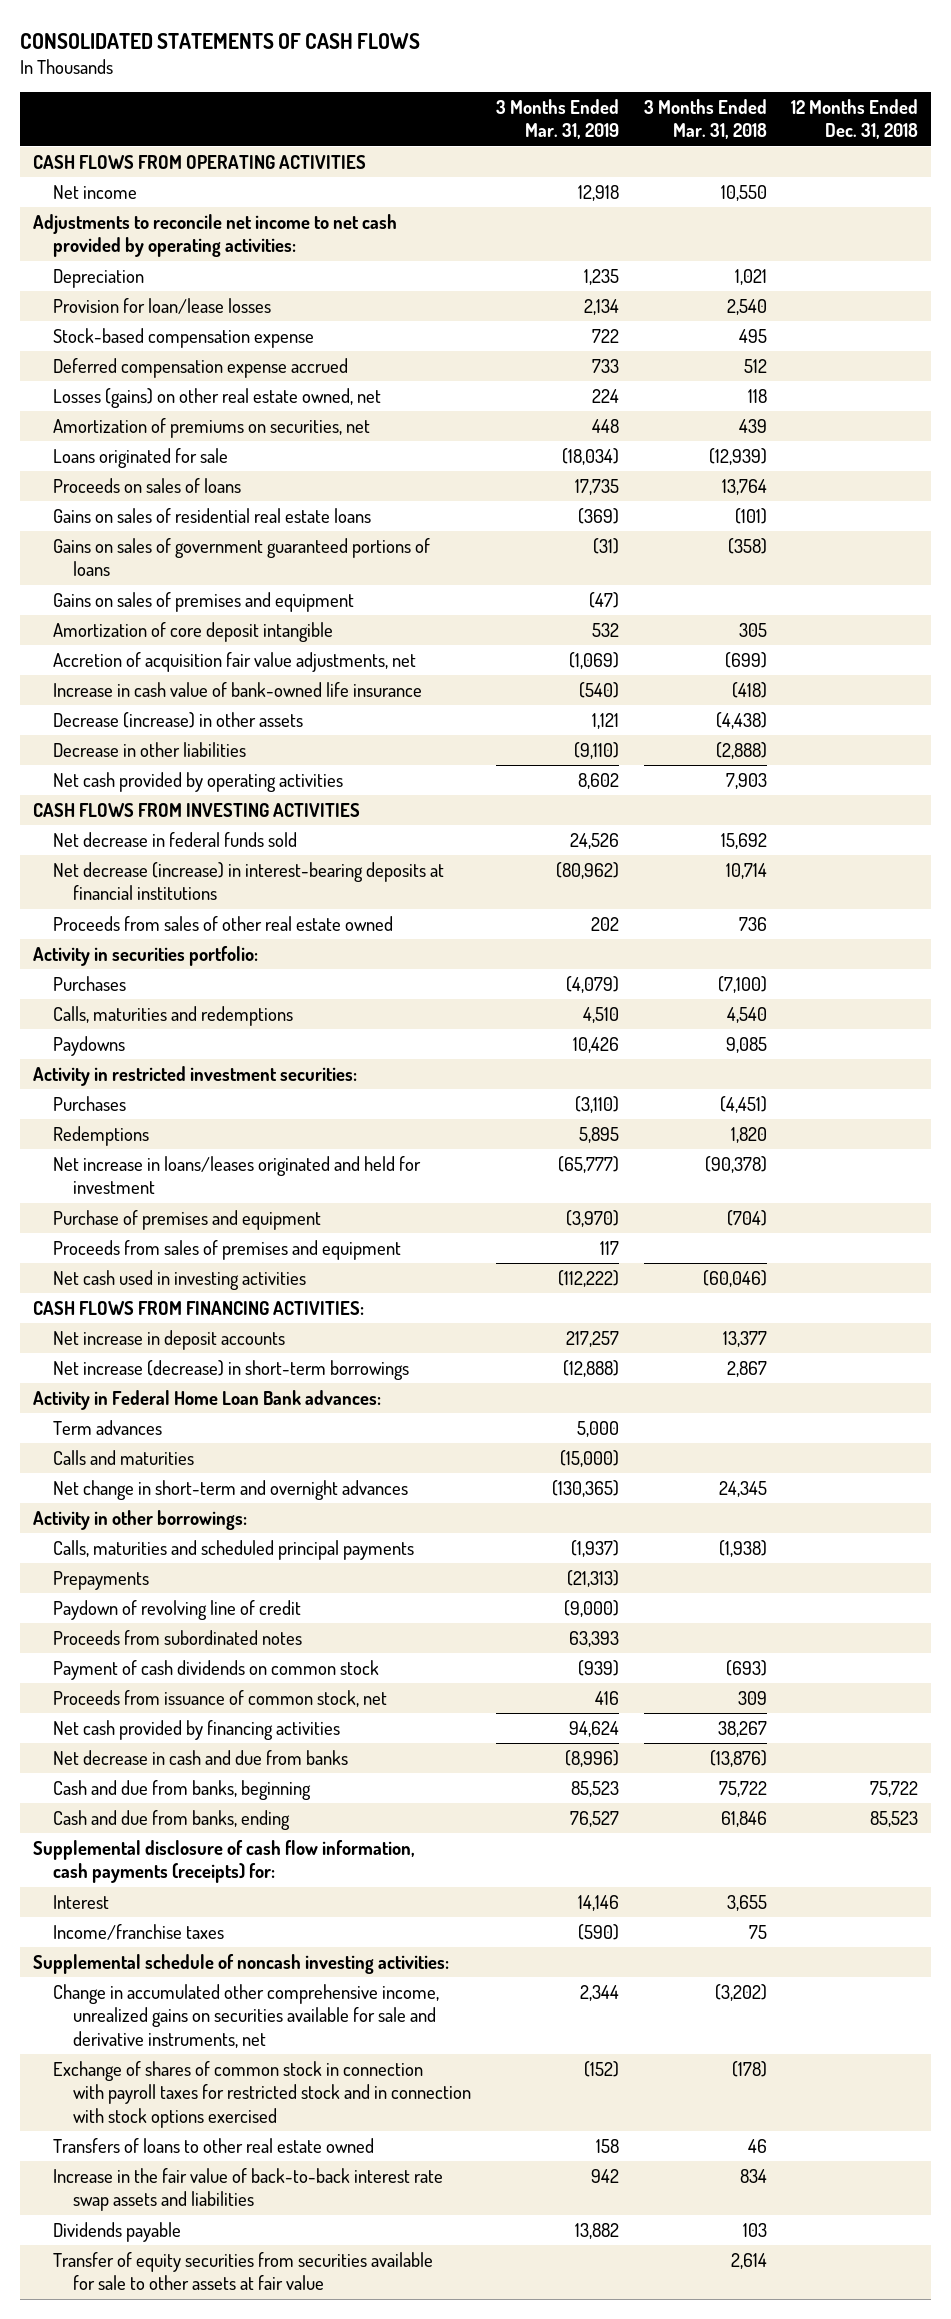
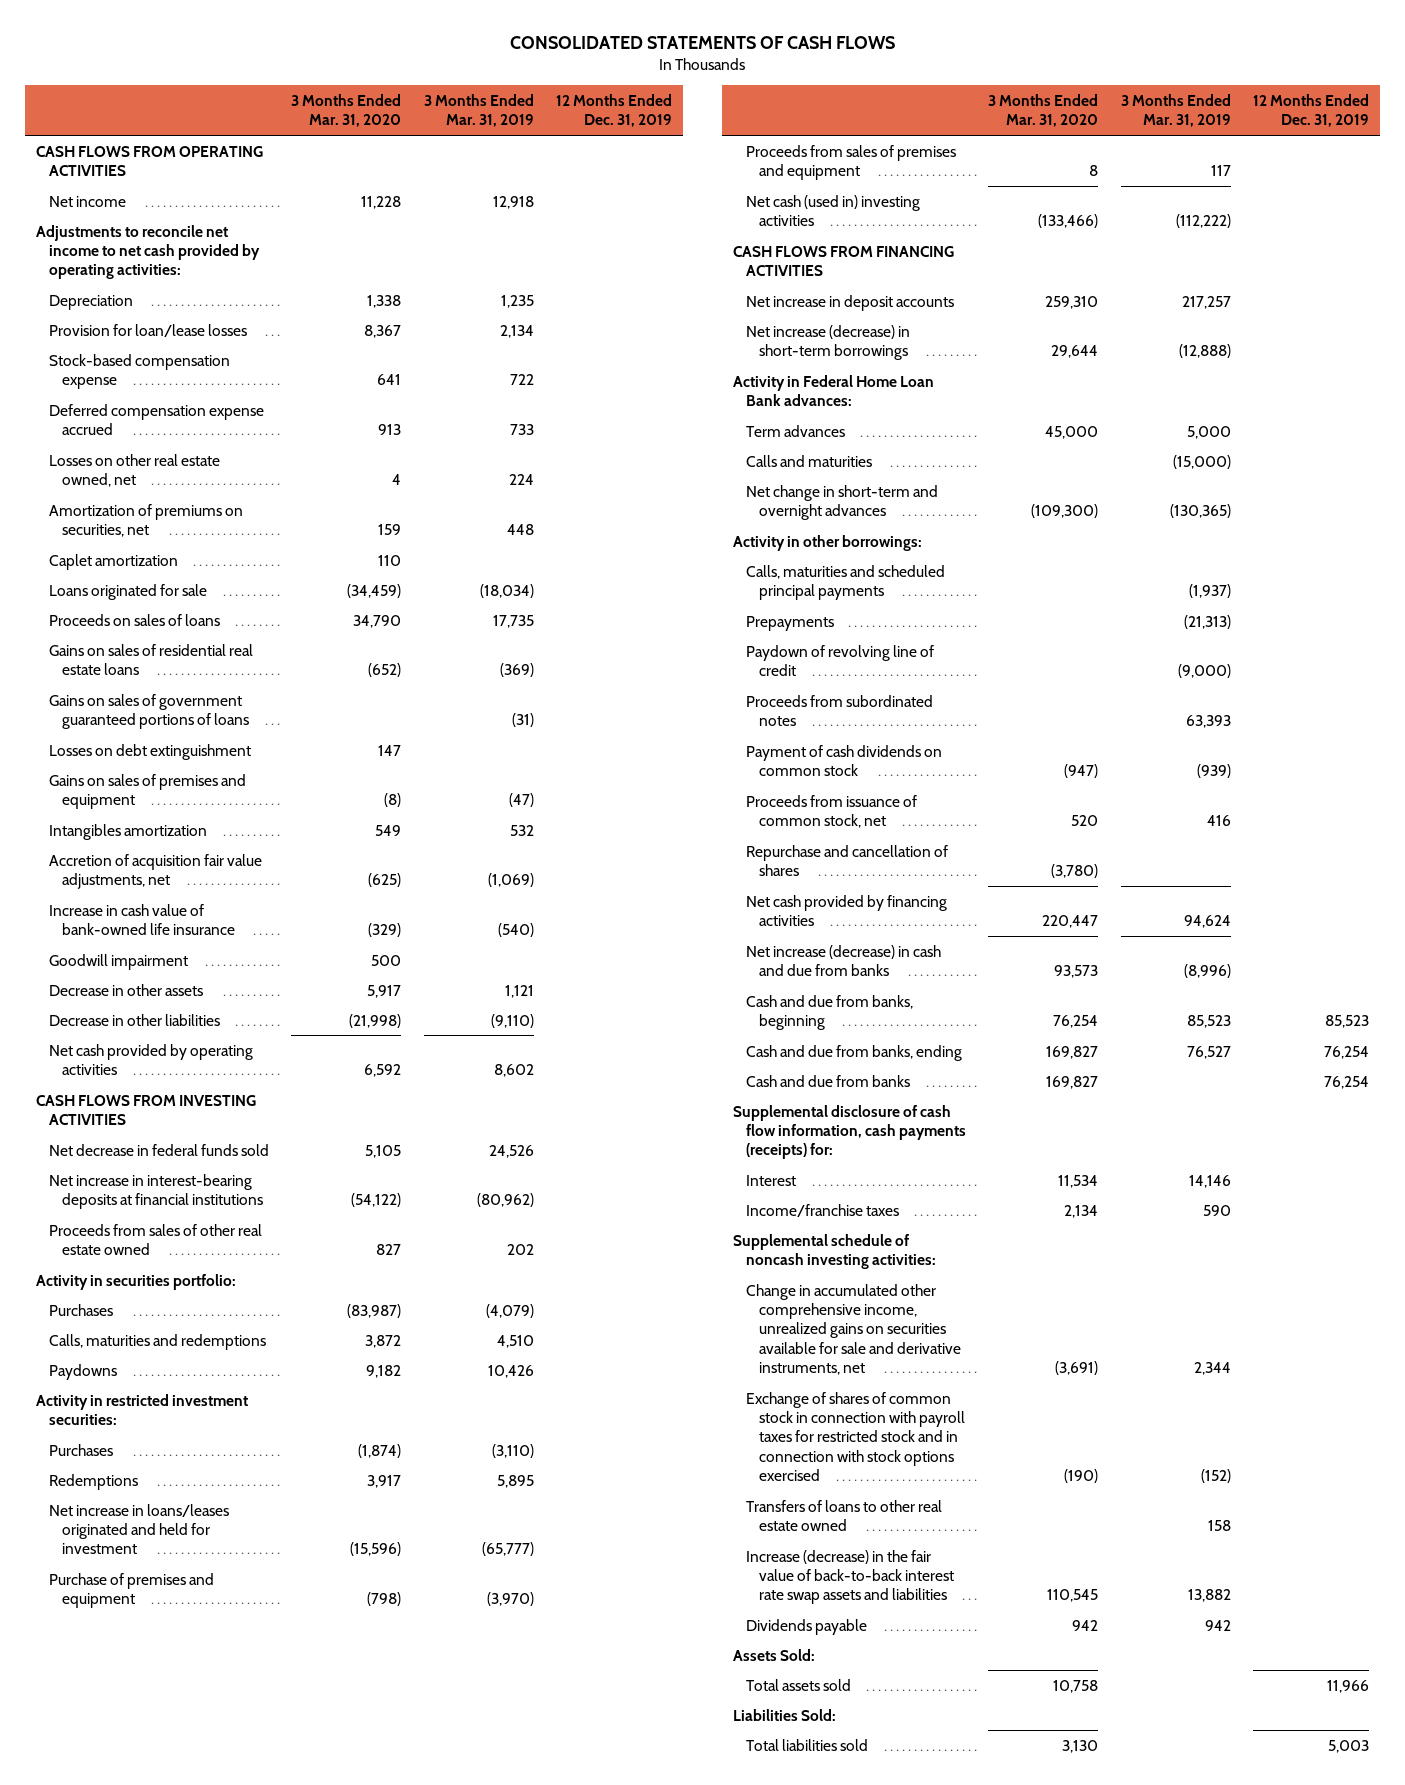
- | 3 Months Ended Mar. 31, 2019 | 3 Months Ended Mar. 31, 2018 | 12 Months Ended Dec. 31, 2018
+ | 3 Months Ended Mar. 31, 2020 | 3 Months Ended Mar. 31, 2019 | 12 Months Ended Dec. 31, 2019
- Losses (gains) on other real estate owned, net | 224 | 118 |
+ Losses on other real estate owned, net | 4 | 224 |
+ Caplet amortization | 110 | |
+ Losses on debt extinguishment | 147 | |
- Amortization of core deposit intangible | 532 | 305 |
+ Intangibles amortization | 549 | 532 |
- Decrease (increase) in other assets | 1,121 | (4,438) |
+ Goodwill impairment | 500 | |
+ Decrease in other assets | 5,917 | 1,121 |
- Net decrease (increase) in interest-bearing deposits at financial institutions | (80,962) | 10,714 |
+ Net increase in interest-bearing deposits at financial institutions | (54,122) | (80,962) |
- Net cash used in investing activities | (112,222) | (60,046) |
- CASH FLOWS FROM FINANCING ACTIVITIES:
+ Net cash (used in) investing activities | (133,466) | (112,222) |
+ CASH FLOWS FROM FINANCING ACTIVITIES
+ Repurchase and cancellation of shares | (3,780) | |
- Net decrease in cash and due from banks | (8,996) | (13,876) |
+ Net increase (decrease) in cash and due from banks | 93,573 | (8,996) |
+ Cash and due from banks | 169,827 | | 76,254
- Income/franchise taxes | (590) | 75 |
+ Income/franchise taxes | 2,134 | 590 |
- Increase in the fair value of back-to-back interest rate swap assets and liabilities | 942 | 834 |
- Dividends payable | 13,882 | 103 |
- Transfer of equity securities from securities available for sale to other assets at fair value | | 2,614 |
+ Increase (decrease) in the fair value of back-to-back interest rate swap assets and liabilities | 110,545 | 13,882 |
+ Dividends payable | 942 | 942 |
+ Assets Sold:
+ Total assets sold | 10,758 | | 11,966
+ Liabilities Sold:
+ Total liabilities sold | 3,130 | | 5,003

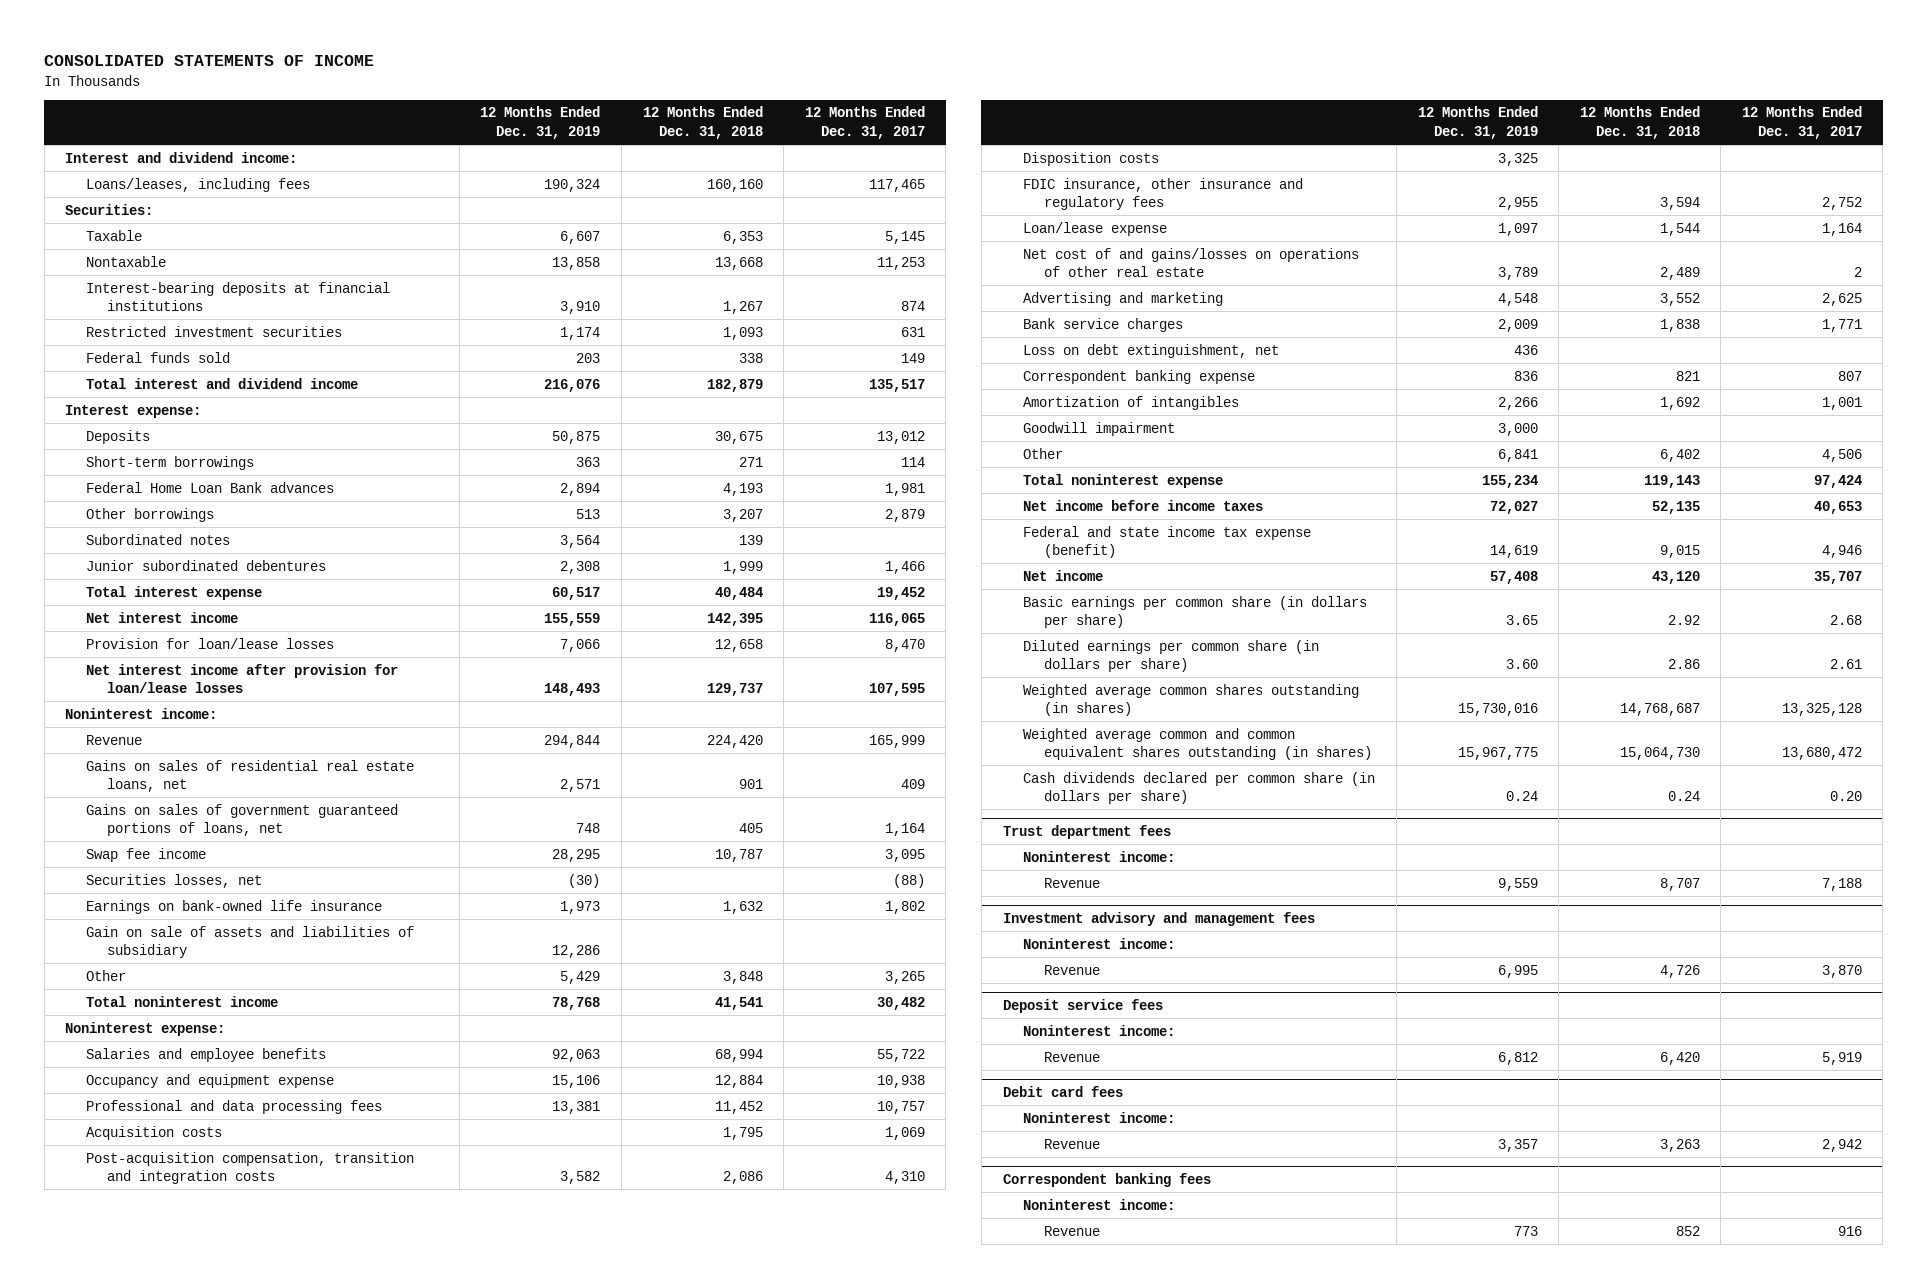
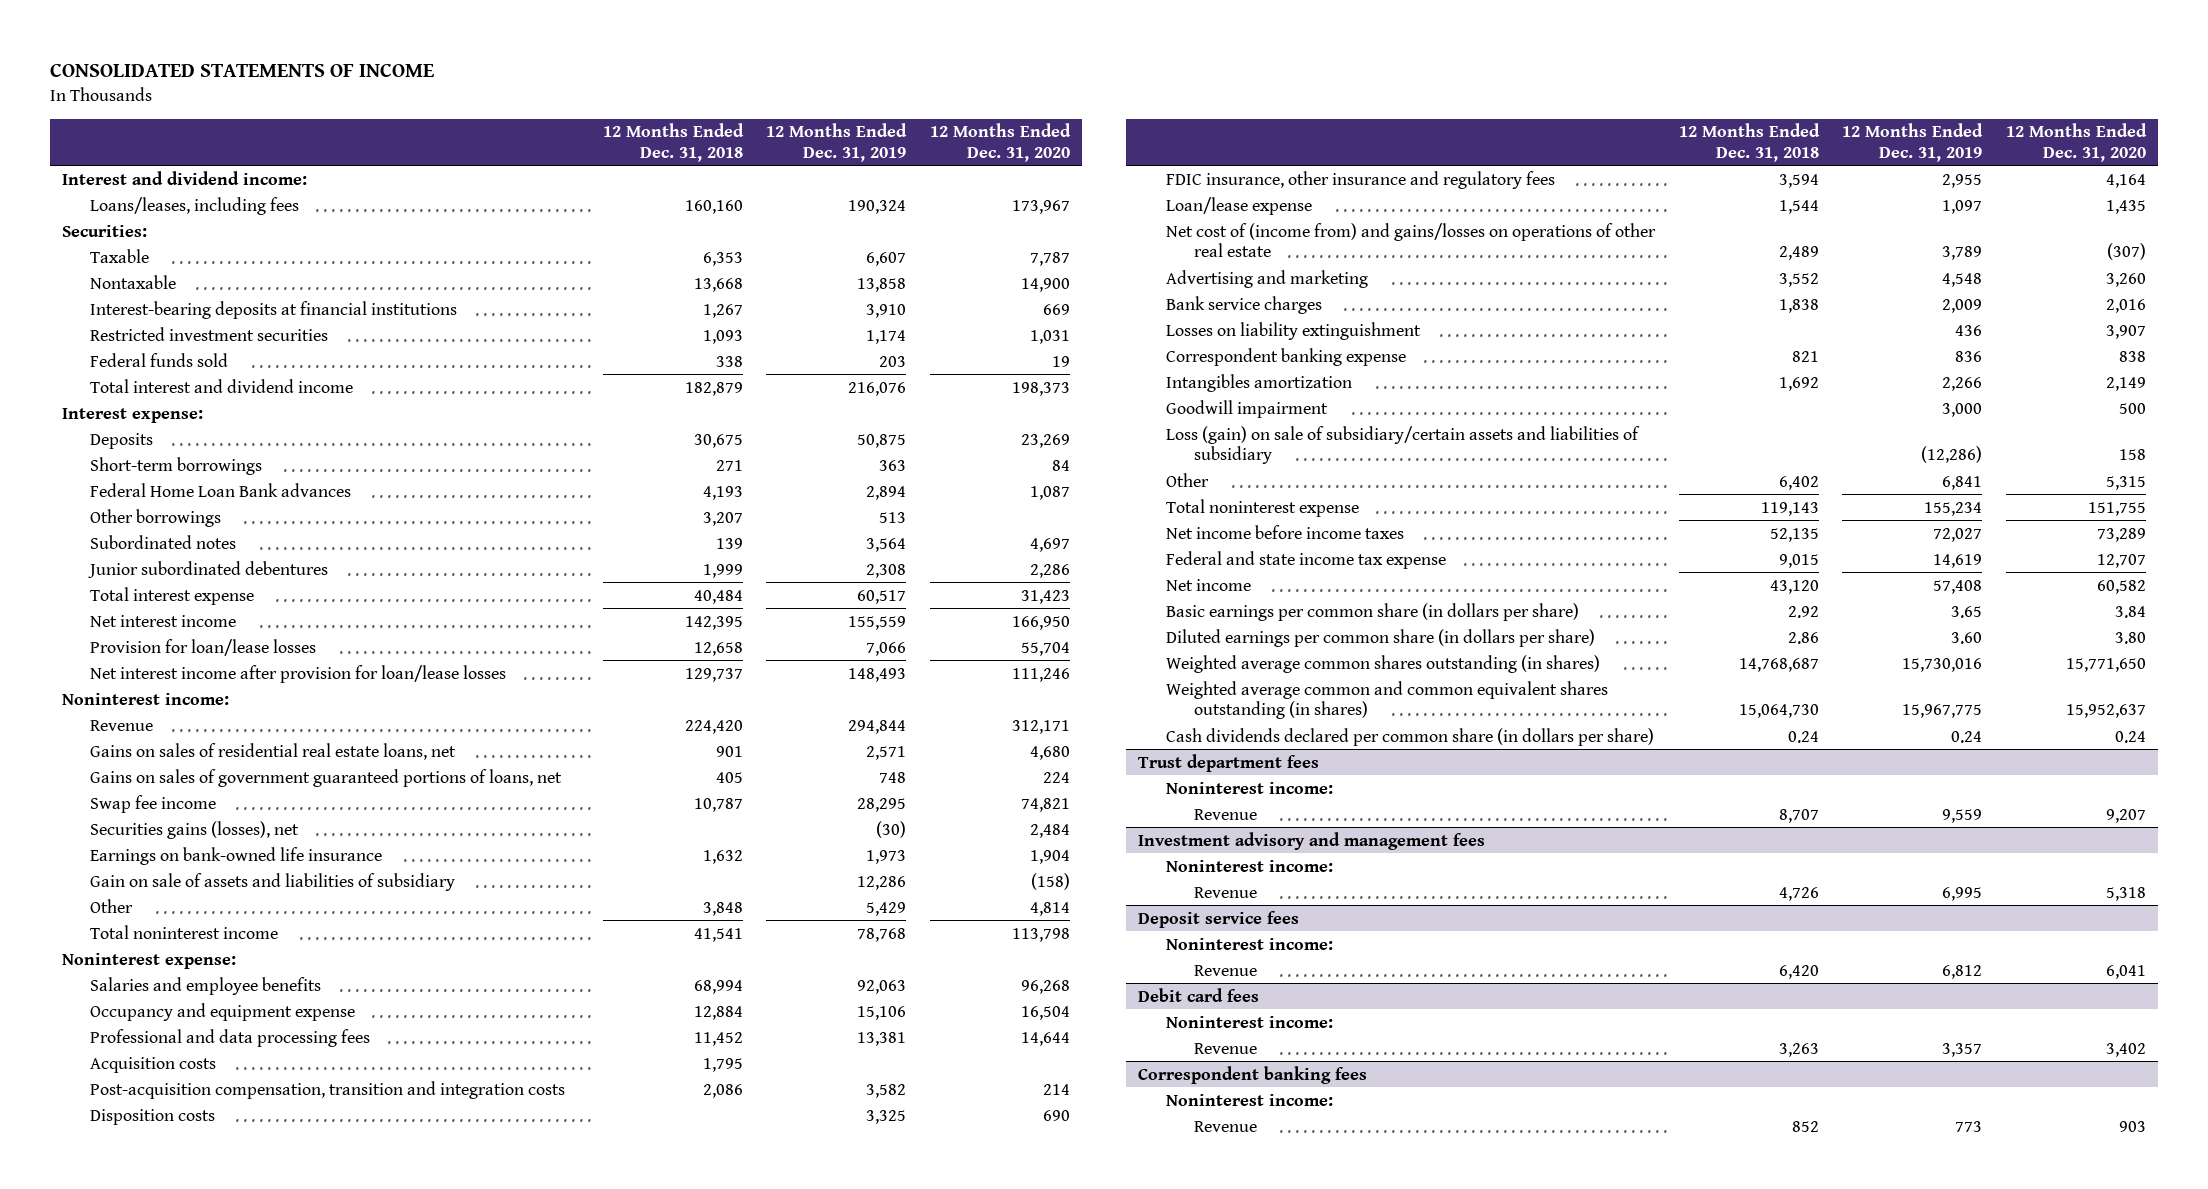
- | 12 Months Ended Dec. 31, 2019 | 12 Months Ended Dec. 31, 2018 | 12 Months Ended Dec. 31, 2017
+ | 12 Months Ended Dec. 31, 2018 | 12 Months Ended Dec. 31, 2019 | 12 Months Ended Dec. 31, 2020
- Securities losses, net | (30) | | (88)
+ Securities gains (losses), net | | (30) | 2,484
- Net cost of and gains/losses on operations of other real estate | 3,789 | 2,489 | 2
+ Net cost of (income from) and gains/losses on operations of other real estate | 2,489 | 3,789 | (307)
- Loss on debt extinguishment, net | 436 | |
+ Losses on liability extinguishment | | 436 | 3,907
- Amortization of intangibles | 2,266 | 1,692 | 1,001
+ Intangibles amortization | 1,692 | 2,266 | 2,149
+ Loss (gain) on sale of subsidiary/certain assets and liabilities of subsidiary | | (12,286) | 158
- Federal and state income tax expense (benefit) | 14,619 | 9,015 | 4,946
+ Federal and state income tax expense | 9,015 | 14,619 | 12,707

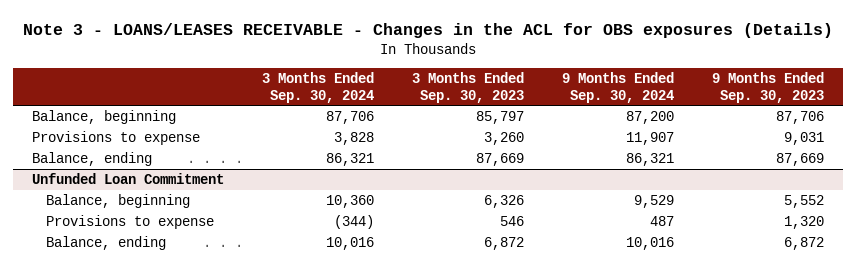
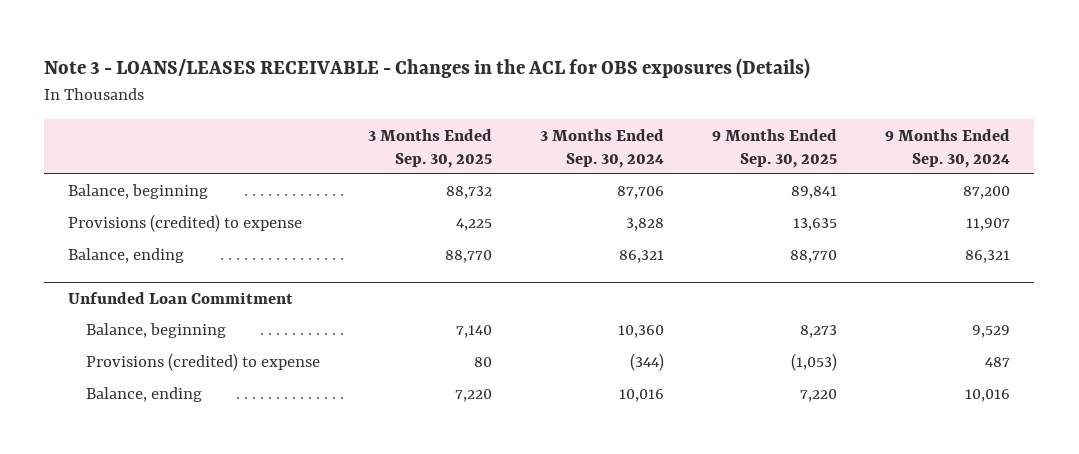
- | 3 Months Ended Sep. 30, 2024 | 3 Months Ended Sep. 30, 2023 | 9 Months Ended Sep. 30, 2024 | 9 Months Ended Sep. 30, 2023
+ | 3 Months Ended Sep. 30, 2025 | 3 Months Ended Sep. 30, 2024 | 9 Months Ended Sep. 30, 2025 | 9 Months Ended Sep. 30, 2024
- Provisions to expense | 3,828 | 3,260 | 11,907 | 9,031
+ Provisions (credited) to expense | 4,225 | 3,828 | 13,635 | 11,907
@ Unfunded Loan Commitment
- Provisions to expense | (344) | 546 | 487 | 1,320
+ Provisions (credited) to expense | 80 | (344) | (1,053) | 487

